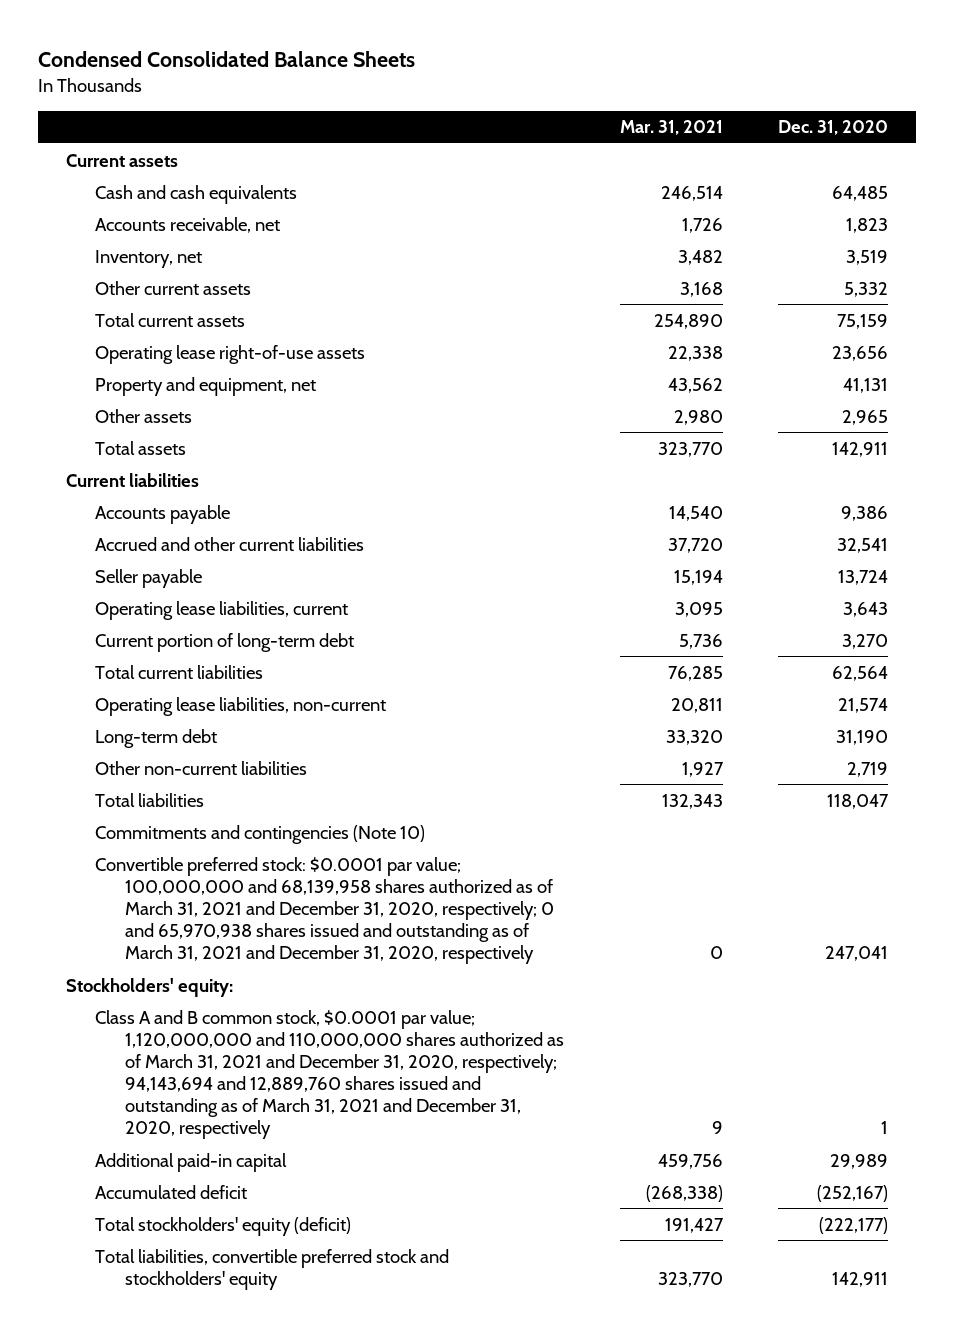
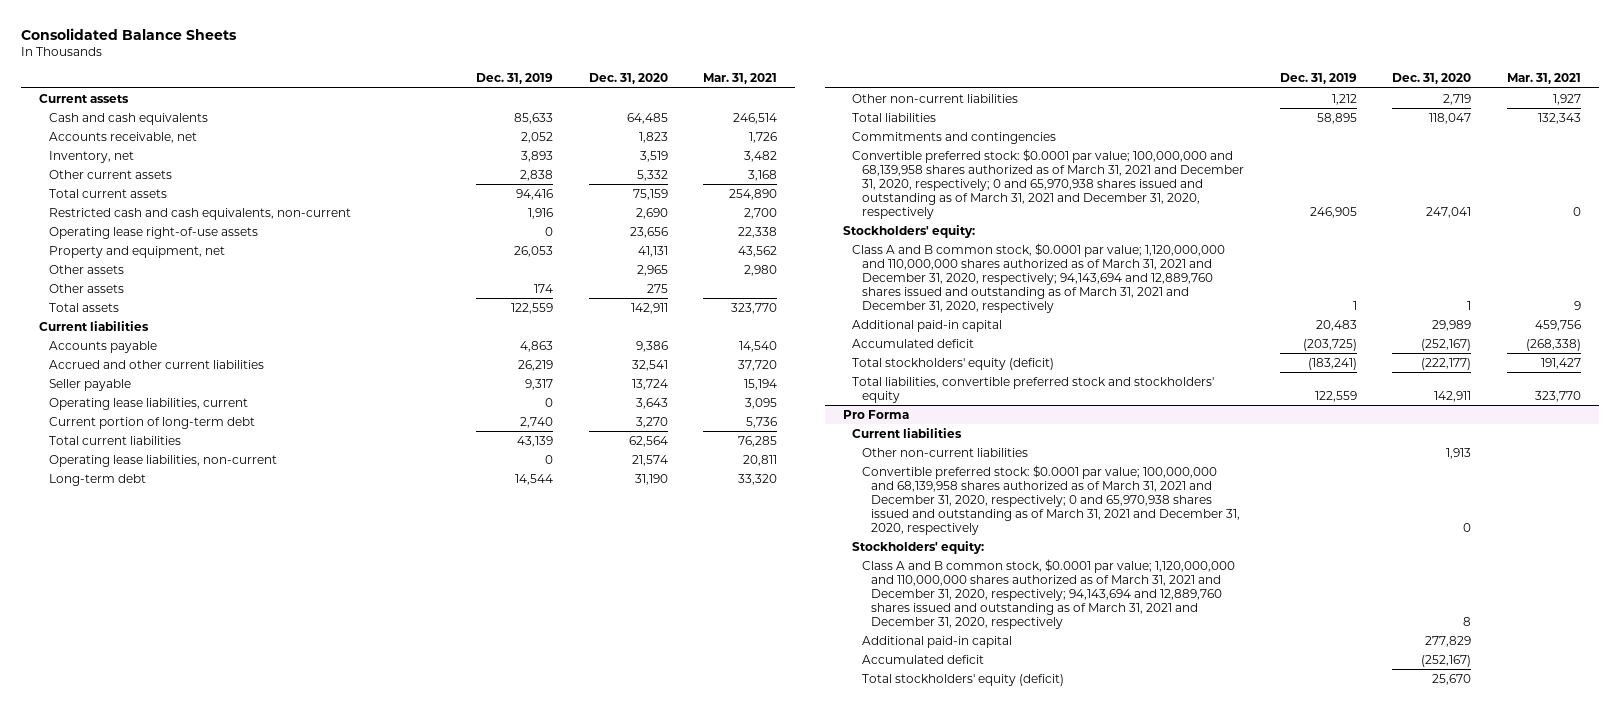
- Condensed Consolidated Balance Sheets
+ Consolidated Balance Sheets
- | Mar. 31, 2021 | Dec. 31, 2020
+ | Dec. 31, 2019 | Dec. 31, 2020 | Mar. 31, 2021
+ Restricted cash and cash equivalents, non-current | 1,916 | 2,690 | 2,700
+ Other assets | 174 | 275 |
- Commitments and contingencies (Note 10)
+ Commitments and contingencies
+ Pro Forma
+ Current liabilities
+ Other non-current liabilities | | 1,913 |
+ Convertible preferred stock: $0.0001 par value; 100,000,000 and 68,139,958 shares authorized as of March 31, 2021 and December 31, 2020, respectively; 0 and 65,970,938 shares issued and outstanding as of March 31, 2021 and December 31, 2020, respectively | | 0 |
+ Stockholders' equity:
+ Class A and B common stock, $0.0001 par value; 1,120,000,000 and 110,000,000 shares authorized as of March 31, 2021 and December 31, 2020, respectively; 94,143,694 and 12,889,760 shares issued and outstanding as of March 31, 2021 and December 31, 2020, respectively | | 8 |
+ Additional paid-in capital | | 277,829 |
+ Accumulated deficit | | (252,167) |
+ Total stockholders' equity (deficit) | | 25,670 |

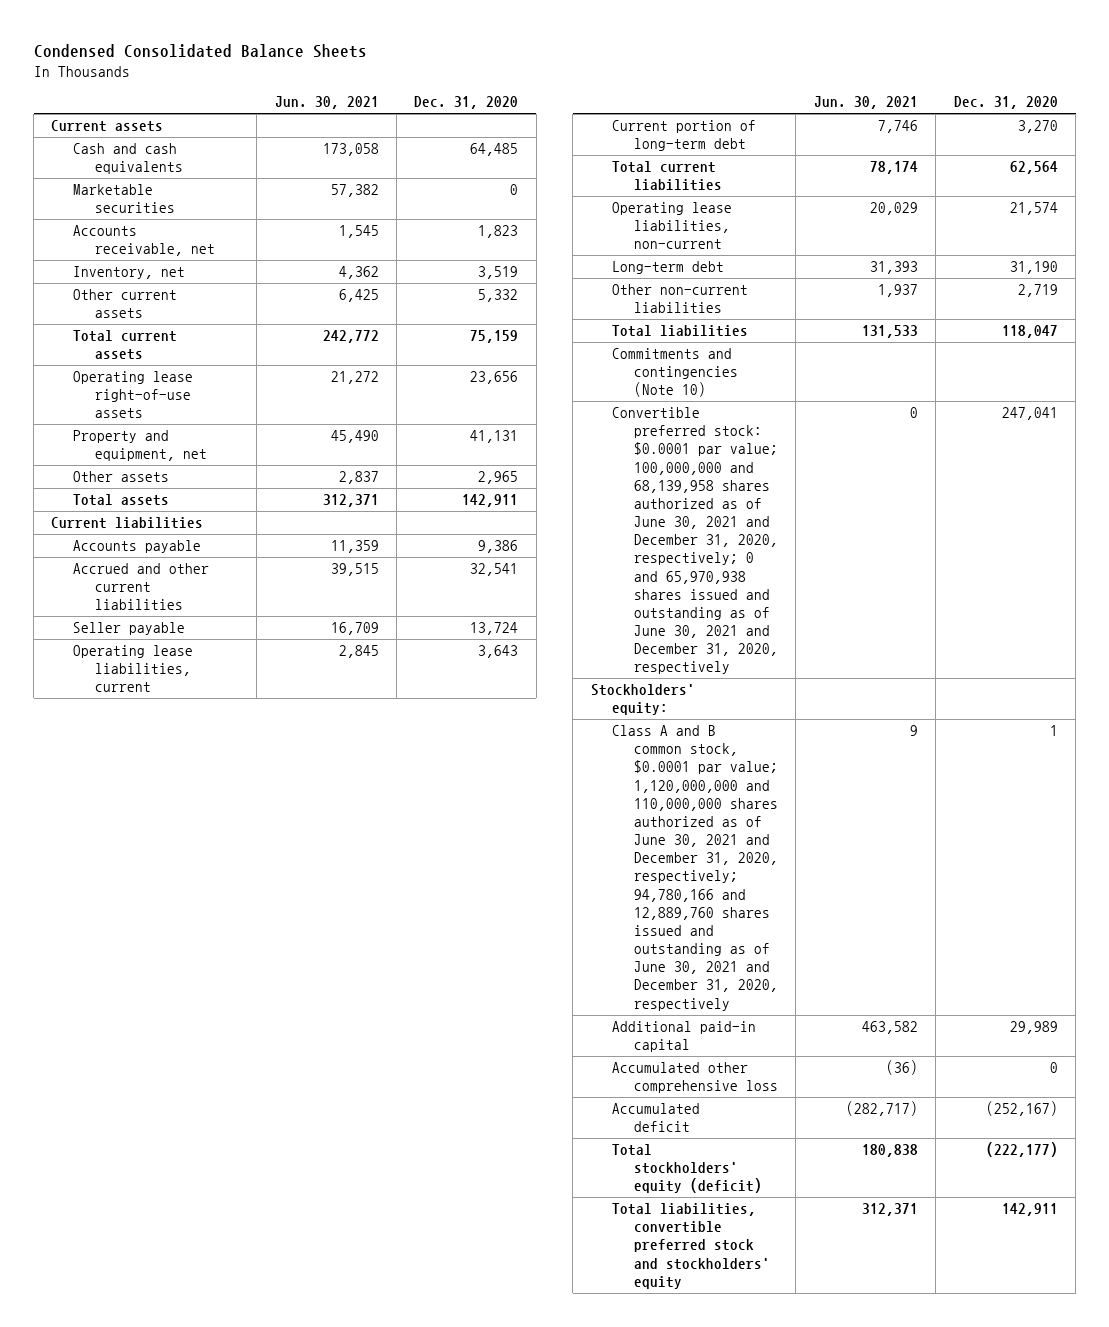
- Consolidated Balance Sheets
+ Condensed Consolidated Balance Sheets
- | Dec. 31, 2019 | Dec. 31, 2020 | Mar. 31, 2021
+ | Jun. 30, 2021 | Dec. 31, 2020
+ Marketable securities | 57,382 | 0
- Restricted cash and cash equivalents, non-current | 1,916 | 2,690 | 2,700
- Other assets | 174 | 275 |
- Commitments and contingencies
- Convertible preferred stock: $0.0001 par value; 100,000,000 and 68,139,958 shares authorized as of March 31, 2021 and December 31, 2020, respectively; 0 and 65,970,938 shares issued and outstanding as of March 31, 2021 and December 31, 2020, respectively | 246,905 | 247,041 | 0
+ Commitments and contingencies (Note 10)
+ Convertible preferred stock: $0.0001 par value; 100,000,000 and 68,139,958 shares authorized as of June 30, 2021 and December 31, 2020, respectively; 0 and 65,970,938 shares issued and outstanding as of June 30, 2021 and December 31, 2020, respectively | 0 | 247,041
- Class A and B common stock, $0.0001 par value; 1,120,000,000 and 110,000,000 shares authorized as of March 31, 2021 and December 31, 2020, respectively; 94,143,694 and 12,889,760 shares issued and outstanding as of March 31, 2021 and December 31, 2020, respectively | 1 | 1 | 9
+ Class A and B common stock, $0.0001 par value; 1,120,000,000 and 110,000,000 shares authorized as of June 30, 2021 and December 31, 2020, respectively; 94,780,166 and 12,889,760 shares issued and outstanding as of June 30, 2021 and December 31, 2020, respectively | 9 | 1
+ Accumulated other comprehensive loss | (36) | 0
- Pro Forma
- Current liabilities
- Other non-current liabilities | | 1,913 |
- Convertible preferred stock: $0.0001 par value; 100,000,000 and 68,139,958 shares authorized as of March 31, 2021 and December 31, 2020, respectively; 0 and 65,970,938 shares issued and outstanding as of March 31, 2021 and December 31, 2020, respectively | | 0 |
- Stockholders' equity:
- Class A and B common stock, $0.0001 par value; 1,120,000,000 and 110,000,000 shares authorized as of March 31, 2021 and December 31, 2020, respectively; 94,143,694 and 12,889,760 shares issued and outstanding as of March 31, 2021 and December 31, 2020, respectively | | 8 |
- Additional paid-in capital | | 277,829 |
- Accumulated deficit | | (252,167) |
- Total stockholders' equity (deficit) | | 25,670 |

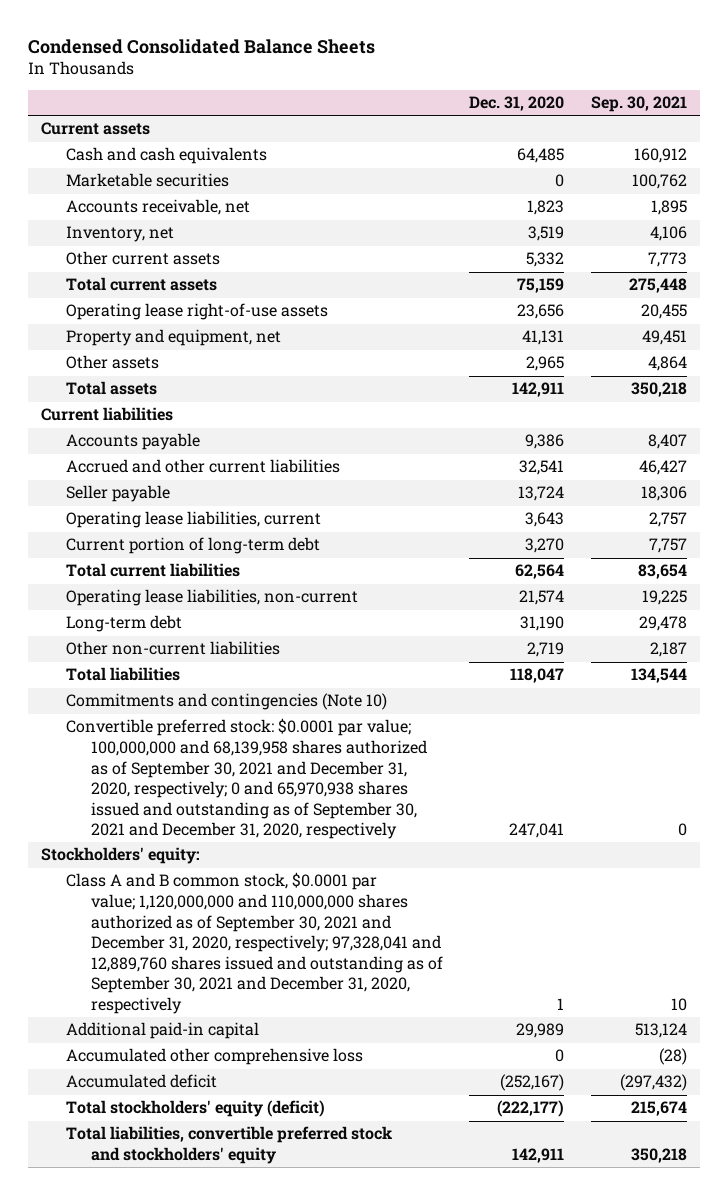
- | Jun. 30, 2021 | Dec. 31, 2020
+ | Dec. 31, 2020 | Sep. 30, 2021
- Convertible preferred stock: $0.0001 par value; 100,000,000 and 68,139,958 shares authorized as of June 30, 2021 and December 31, 2020, respectively; 0 and 65,970,938 shares issued and outstanding as of June 30, 2021 and December 31, 2020, respectively | 0 | 247,041
+ Convertible preferred stock: $0.0001 par value; 100,000,000 and 68,139,958 shares authorized as of September 30, 2021 and December 31, 2020, respectively; 0 and 65,970,938 shares issued and outstanding as of September 30, 2021 and December 31, 2020, respectively | 247,041 | 0
- Class A and B common stock, $0.0001 par value; 1,120,000,000 and 110,000,000 shares authorized as of June 30, 2021 and December 31, 2020, respectively; 94,780,166 and 12,889,760 shares issued and outstanding as of June 30, 2021 and December 31, 2020, respectively | 9 | 1
+ Class A and B common stock, $0.0001 par value; 1,120,000,000 and 110,000,000 shares authorized as of September 30, 2021 and December 31, 2020, respectively; 97,328,041 and 12,889,760 shares issued and outstanding as of September 30, 2021 and December 31, 2020, respectively | 1 | 10

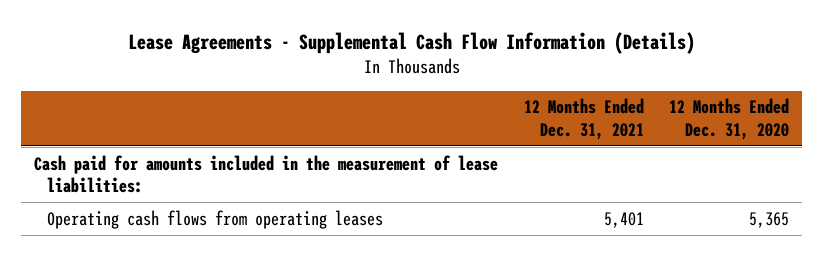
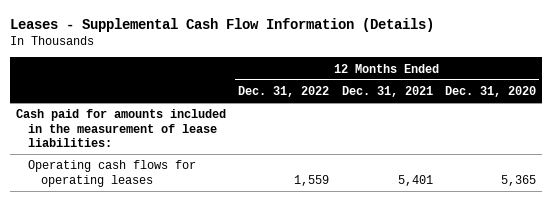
- Lease Agreements - Supplemental Cash Flow Information (Details)
+ Leases - Supplemental Cash Flow Information (Details)
- | 12 Months Ended Dec. 31, 2021 | 12 Months Ended Dec. 31, 2020
+ | 12 Months Ended Dec. 31, 2022 | 12 Months Ended Dec. 31, 2021 | 12 Months Ended Dec. 31, 2020
- Operating cash flows from operating leases | 5,401 | 5,365
+ Operating cash flows for operating leases | 1,559 | 5,401 | 5,365

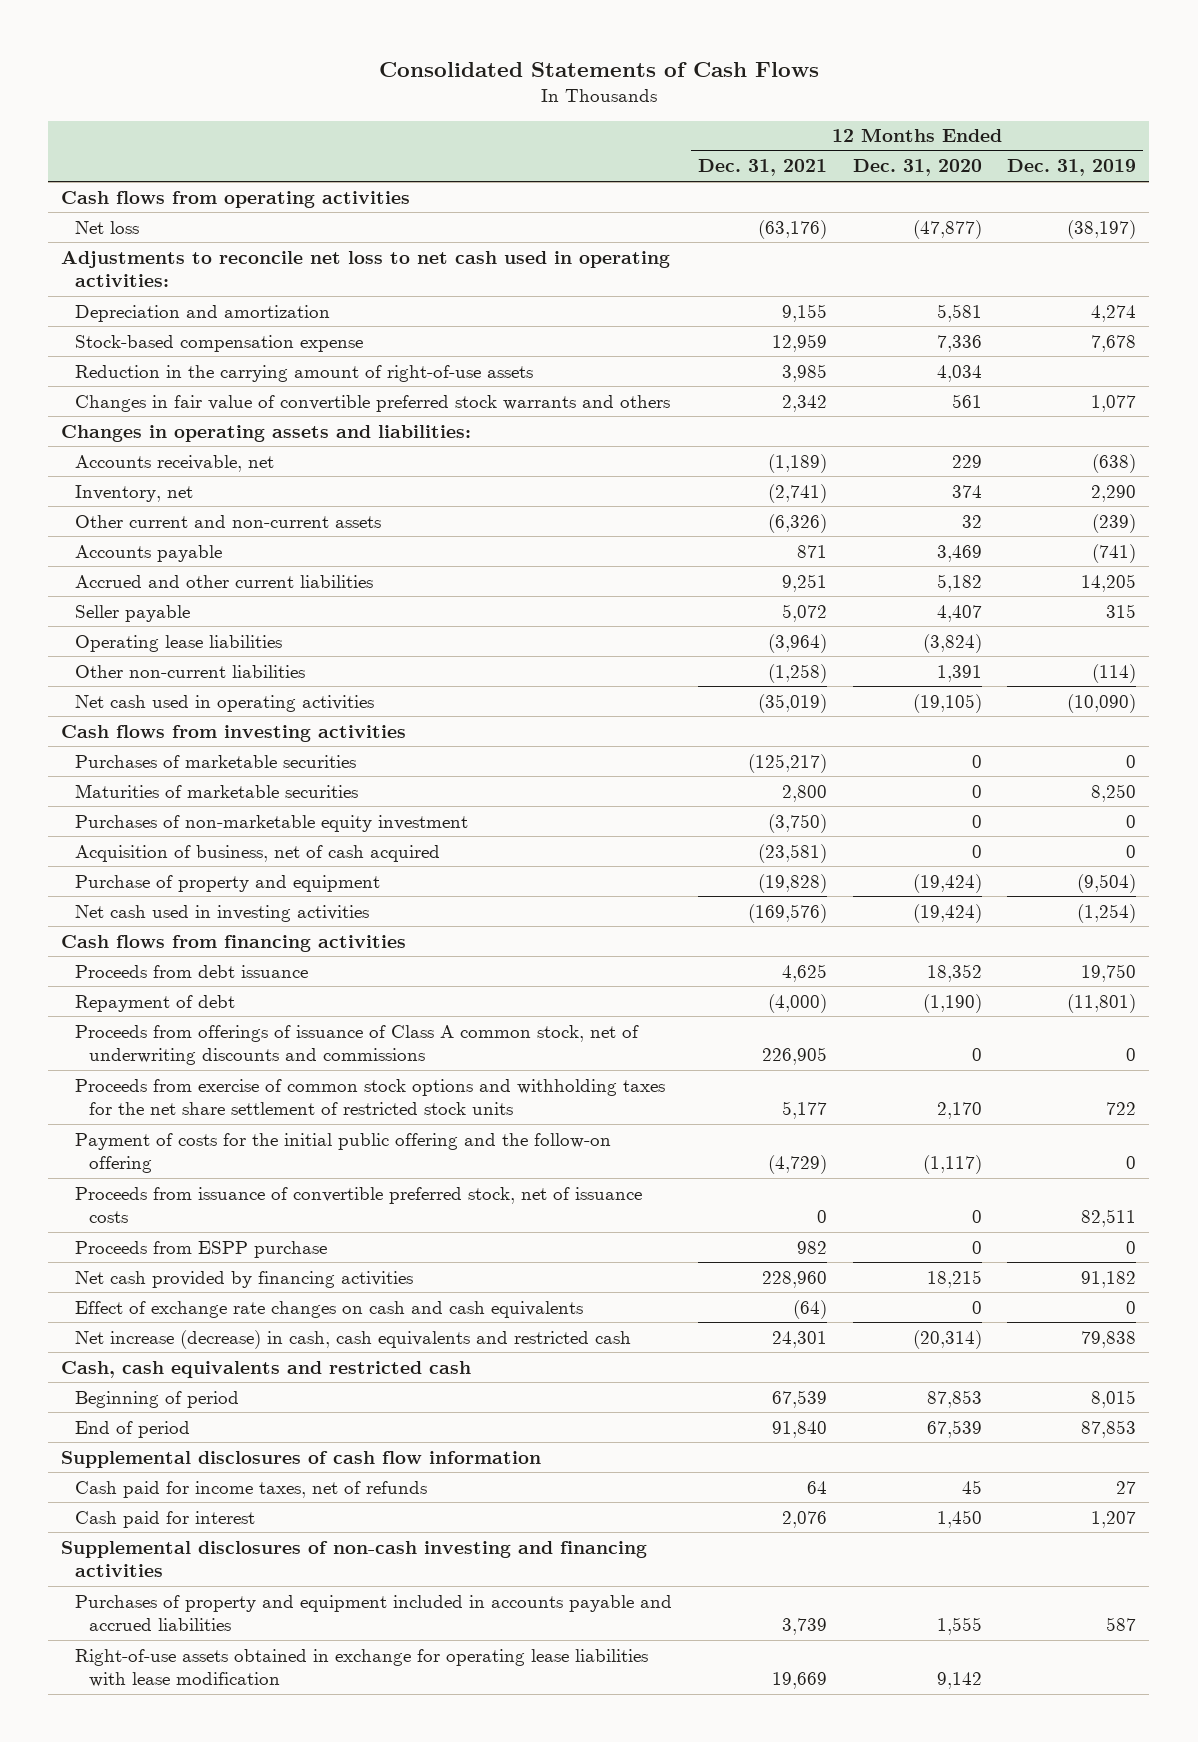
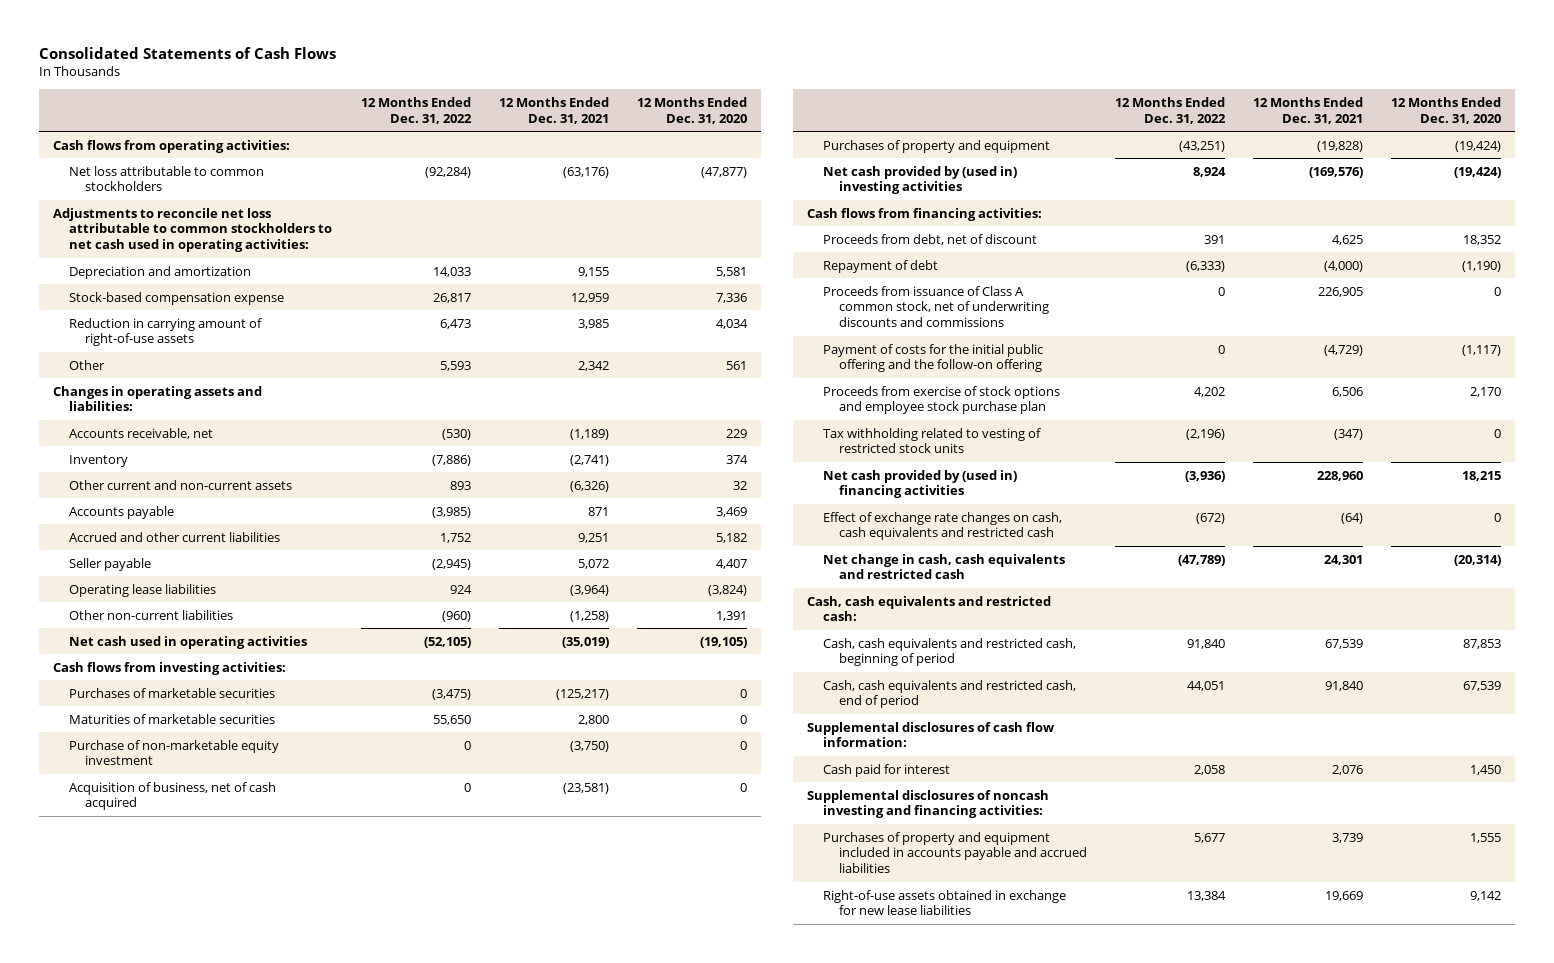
- | 12 Months Ended Dec. 31, 2021 | 12 Months Ended Dec. 31, 2020 | 12 Months Ended Dec. 31, 2019
+ | 12 Months Ended Dec. 31, 2022 | 12 Months Ended Dec. 31, 2021 | 12 Months Ended Dec. 31, 2020
- Cash flows from operating activities
- Net loss | (63,176) | (47,877) | (38,197)
- Adjustments to reconcile net loss to net cash used in operating activities:
+ Cash flows from operating activities:
+ Net loss attributable to common stockholders | (92,284) | (63,176) | (47,877)
+ Adjustments to reconcile net loss attributable to common stockholders to net cash used in operating activities:
- Reduction in the carrying amount of right-of-use assets | 3,985 | 4,034 |
- Changes in fair value of convertible preferred stock warrants and others | 2,342 | 561 | 1,077
+ Reduction in carrying amount of right-of-use assets | 6,473 | 3,985 | 4,034
+ Other | 5,593 | 2,342 | 561
- Inventory, net | (2,741) | 374 | 2,290
+ Inventory | (7,886) | (2,741) | 374
- Cash flows from investing activities
+ Cash flows from investing activities:
- Purchases of non-marketable equity investment | (3,750) | 0 | 0
+ Purchase of non-marketable equity investment | 0 | (3,750) | 0
- Purchase of property and equipment | (19,828) | (19,424) | (9,504)
- Net cash used in investing activities | (169,576) | (19,424) | (1,254)
- Cash flows from financing activities
- Proceeds from debt issuance | 4,625 | 18,352 | 19,750
+ Purchases of property and equipment | (43,251) | (19,828) | (19,424)
+ Net cash provided by (used in) investing activities | 8,924 | (169,576) | (19,424)
+ Cash flows from financing activities:
+ Proceeds from debt, net of discount | 391 | 4,625 | 18,352
- Proceeds from offerings of issuance of Class A common stock, net of underwriting discounts and commissions | 226,905 | 0 | 0
- Proceeds from exercise of common stock options and withholding taxes for the net share settlement of restricted stock units | 5,177 | 2,170 | 722
+ Proceeds from issuance of Class A common stock, net of underwriting discounts and commissions | 0 | 226,905 | 0
- Proceeds from issuance of convertible preferred stock, net of issuance costs | 0 | 0 | 82,511
- Proceeds from ESPP purchase | 982 | 0 | 0
- Net cash provided by financing activities | 228,960 | 18,215 | 91,182
- Effect of exchange rate changes on cash and cash equivalents | (64) | 0 | 0
- Net increase (decrease) in cash, cash equivalents and restricted cash | 24,301 | (20,314) | 79,838
- Cash, cash equivalents and restricted cash
- Beginning of period | 67,539 | 87,853 | 8,015
- End of period | 91,840 | 67,539 | 87,853
- Supplemental disclosures of cash flow information
- Cash paid for income taxes, net of refunds | 64 | 45 | 27
+ Proceeds from exercise of stock options and employee stock purchase plan | 4,202 | 6,506 | 2,170
+ Tax withholding related to vesting of restricted stock units | (2,196) | (347) | 0
+ Net cash provided by (used in) financing activities | (3,936) | 228,960 | 18,215
+ Effect of exchange rate changes on cash, cash equivalents and restricted cash | (672) | (64) | 0
+ Net change in cash, cash equivalents and restricted cash | (47,789) | 24,301 | (20,314)
+ Cash, cash equivalents and restricted cash:
+ Cash, cash equivalents and restricted cash, beginning of period | 91,840 | 67,539 | 87,853
+ Cash, cash equivalents and restricted cash, end of period | 44,051 | 91,840 | 67,539
+ Supplemental disclosures of cash flow information:
- Supplemental disclosures of non-cash investing and financing activities
+ Supplemental disclosures of noncash investing and financing activities:
- Right-of-use assets obtained in exchange for operating lease liabilities with lease modification | 19,669 | 9,142 |
+ Right-of-use assets obtained in exchange for new lease liabilities | 13,384 | 19,669 | 9,142

